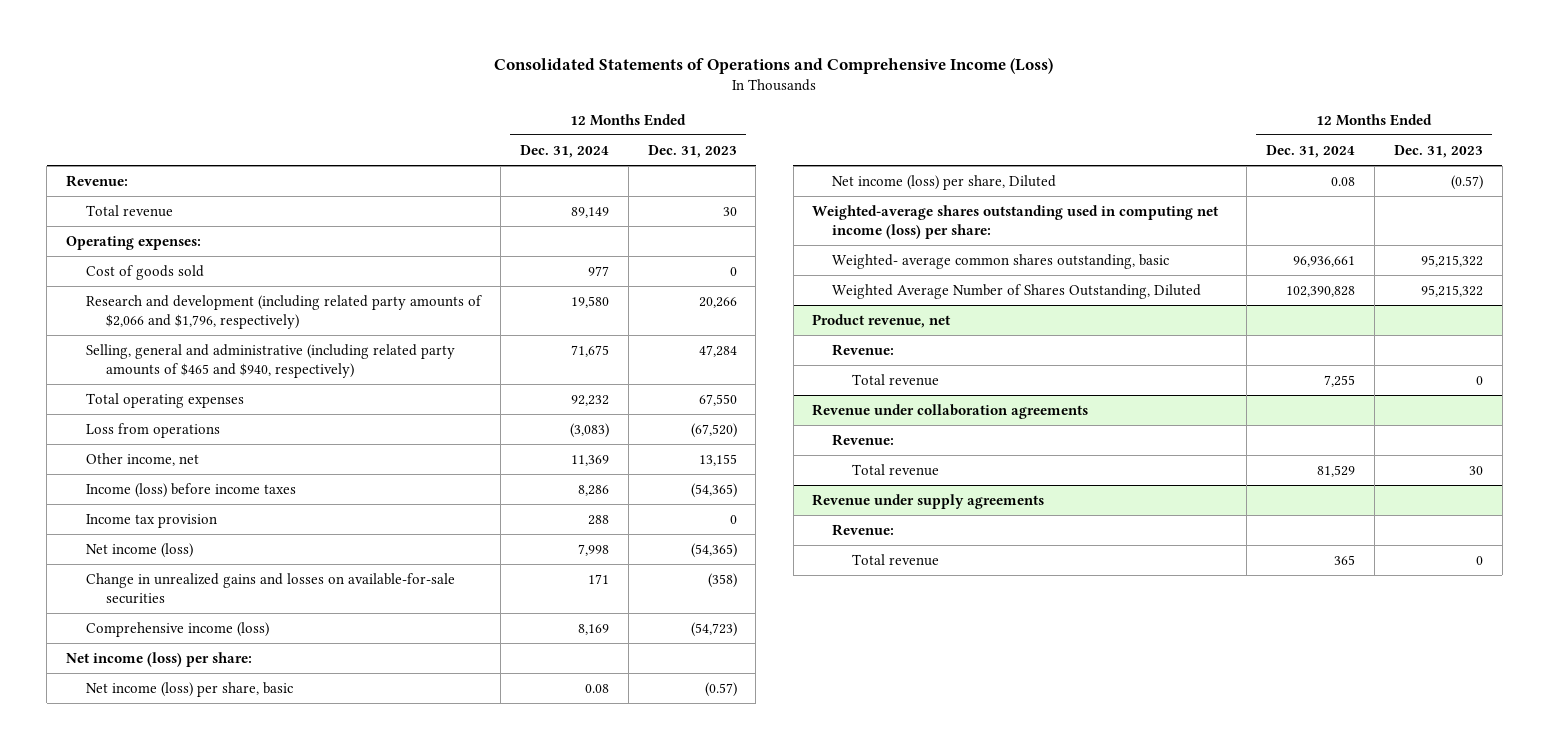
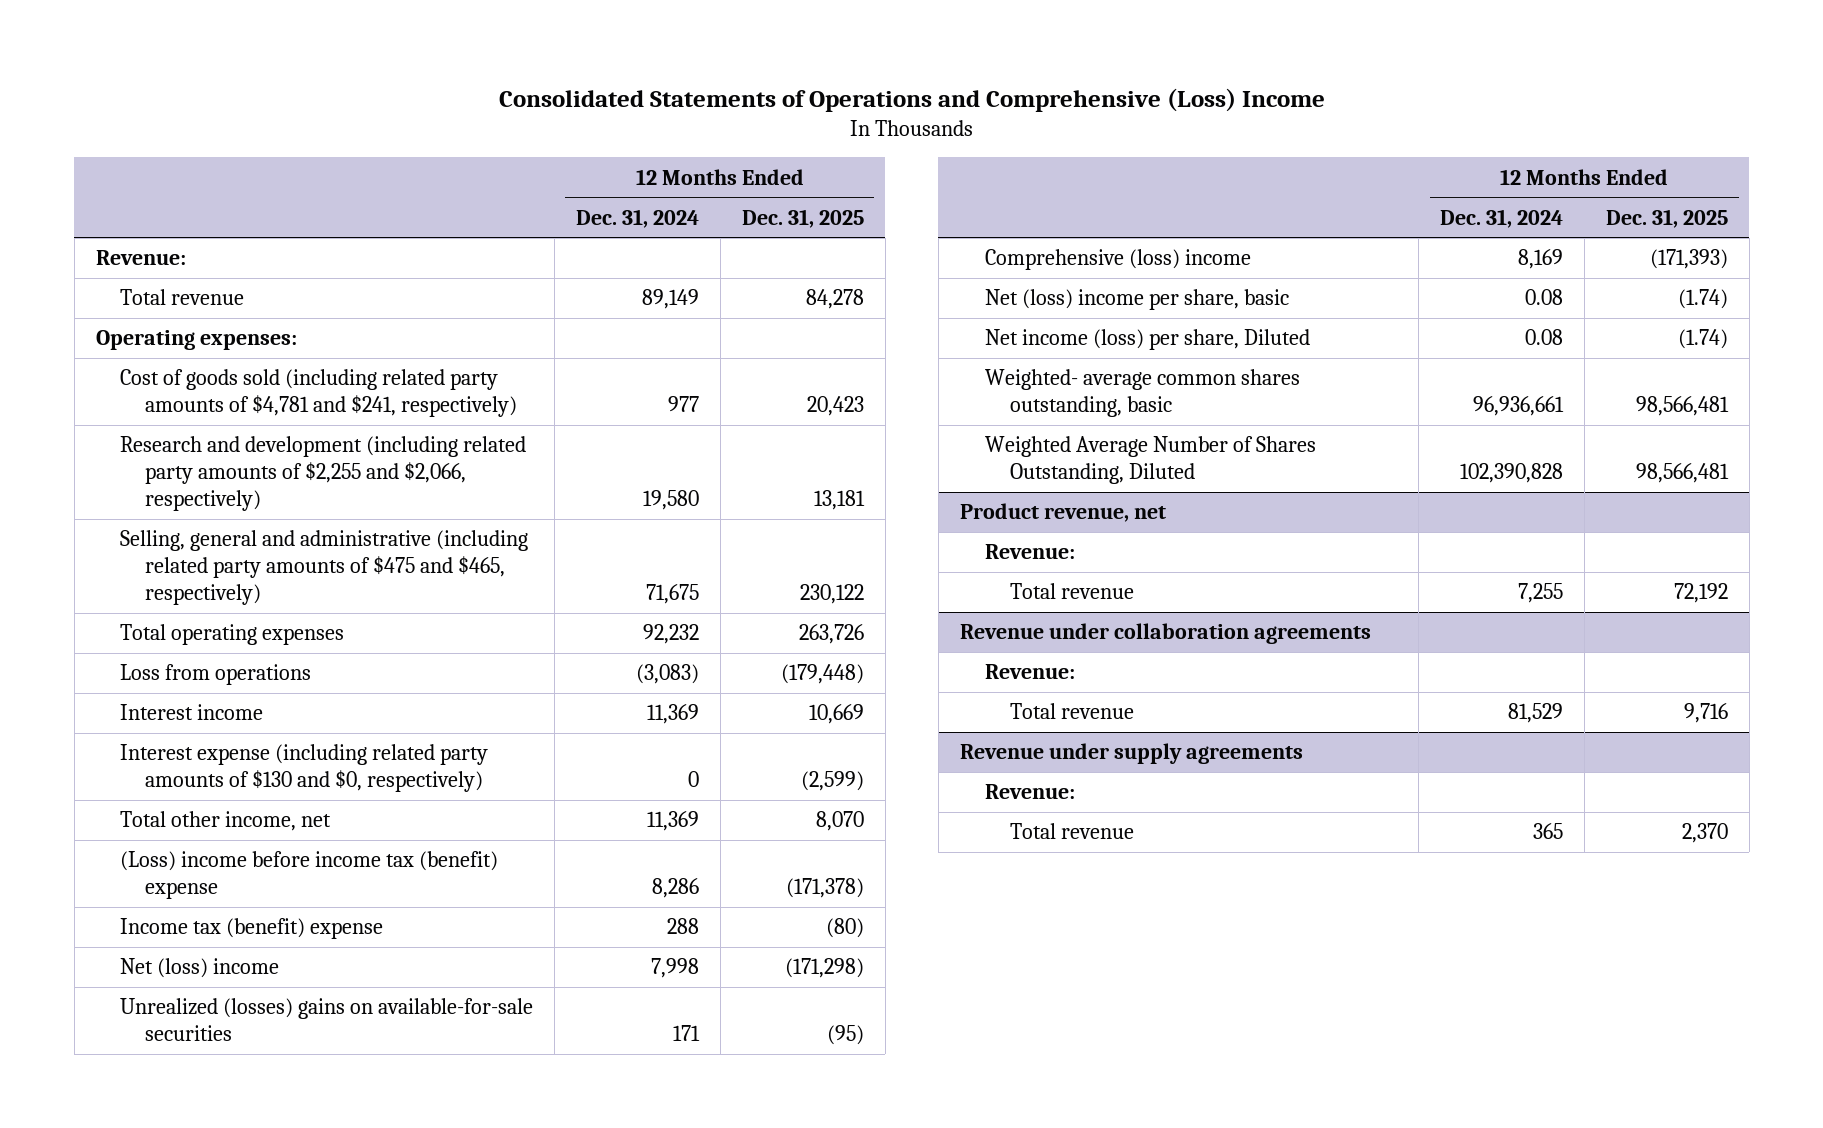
- Consolidated Statements of Operations and Comprehensive Income (Loss)
+ Consolidated Statements of Operations and Comprehensive (Loss) Income
- | 12 Months Ended Dec. 31, 2024 | 12 Months Ended Dec. 31, 2023
+ | 12 Months Ended Dec. 31, 2024 | 12 Months Ended Dec. 31, 2025
- Cost of goods sold | 977 | 0
- Research and development (including related party amounts of $2,066 and $1,796, respectively) | 19,580 | 20,266
- Selling, general and administrative (including related party amounts of $465 and $940, respectively) | 71,675 | 47,284
+ Cost of goods sold (including related party amounts of $4,781 and $241, respectively) | 977 | 20,423
+ Research and development (including related party amounts of $2,255 and $2,066, respectively) | 19,580 | 13,181
+ Selling, general and administrative (including related party amounts of $475 and $465, respectively) | 71,675 | 230,122
- Other income, net | 11,369 | 13,155
- Income (loss) before income taxes | 8,286 | (54,365)
- Income tax provision | 288 | 0
- Net income (loss) | 7,998 | (54,365)
- Change in unrealized gains and losses on available-for-sale securities | 171 | (358)
- Comprehensive income (loss) | 8,169 | (54,723)
- Net income (loss) per share:
- Net income (loss) per share, basic | 0.08 | (0.57)
+ Interest income | 11,369 | 10,669
+ Interest expense (including related party amounts of $130 and $0, respectively) | 0 | (2,599)
+ Total other income, net | 11,369 | 8,070
+ (Loss) income before income tax (benefit) expense | 8,286 | (171,378)
+ Income tax (benefit) expense | 288 | (80)
+ Net (loss) income | 7,998 | (171,298)
+ Unrealized (losses) gains on available-for-sale securities | 171 | (95)
+ Comprehensive (loss) income | 8,169 | (171,393)
+ Net (loss) income per share, basic | 0.08 | (1.74)
- Weighted-average shares outstanding used in computing net income (loss) per share:

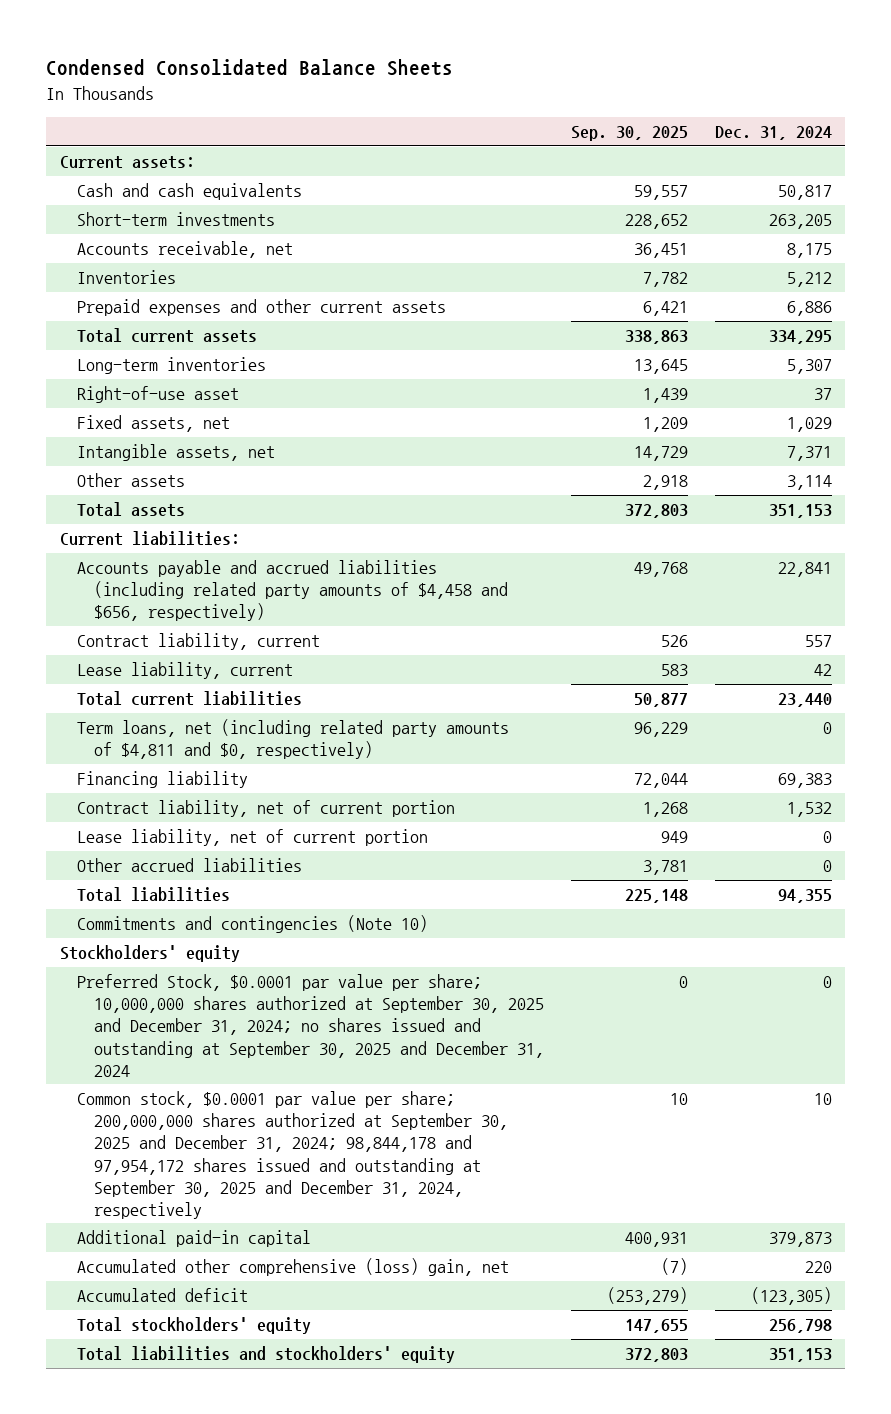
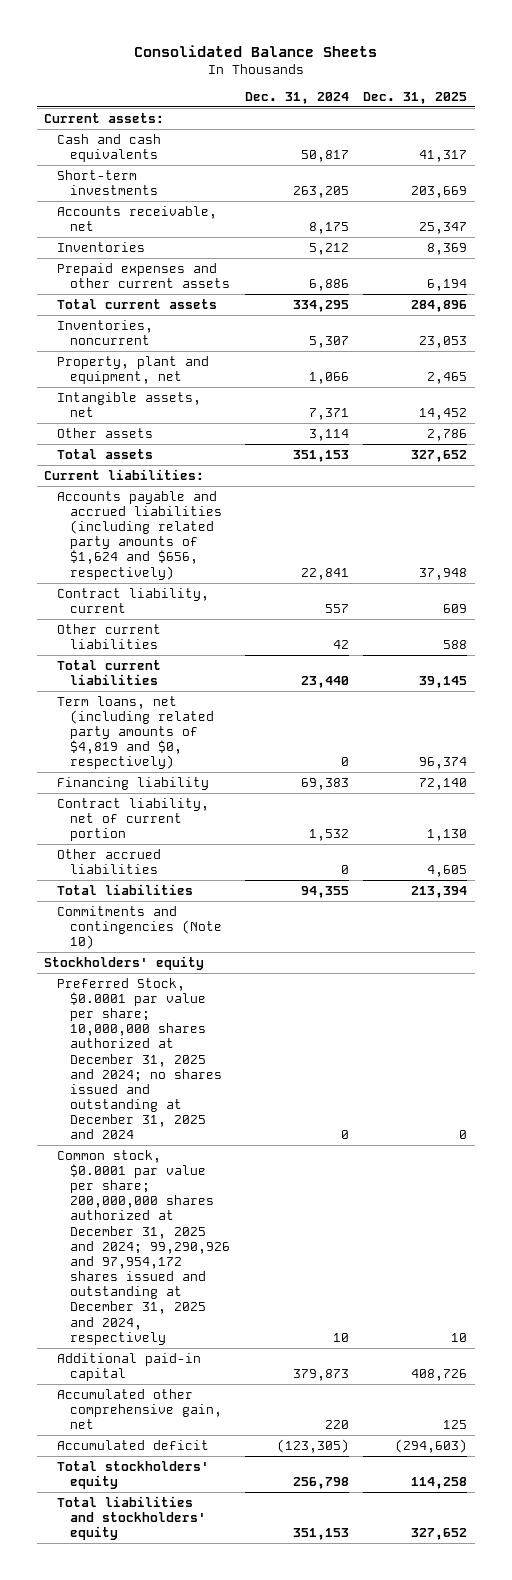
- Condensed Consolidated Balance Sheets
+ Consolidated Balance Sheets
- | Sep. 30, 2025 | Dec. 31, 2024
+ | Dec. 31, 2024 | Dec. 31, 2025
- Long-term inventories | 13,645 | 5,307
- Right-of-use asset | 1,439 | 37
- Fixed assets, net | 1,209 | 1,029
+ Inventories, noncurrent | 5,307 | 23,053
+ Property, plant and equipment, net | 1,066 | 2,465
- Accounts payable and accrued liabilities (including related party amounts of $4,458 and $656, respectively) | 49,768 | 22,841
+ Accounts payable and accrued liabilities (including related party amounts of $1,624 and $656, respectively) | 22,841 | 37,948
- Lease liability, current | 583 | 42
+ Other current liabilities | 42 | 588
- Term loans, net (including related party amounts of $4,811 and $0, respectively) | 96,229 | 0
+ Term loans, net (including related party amounts of $4,819 and $0, respectively) | 0 | 96,374
- Lease liability, net of current portion | 949 | 0
- Preferred Stock, $0.0001 par value per share; 10,000,000 shares authorized at September 30, 2025 and December 31, 2024; no shares issued and outstanding at September 30, 2025 and December 31, 2024 | 0 | 0
- Common stock, $0.0001 par value per share; 200,000,000 shares authorized at September 30, 2025 and December 31, 2024; 98,844,178 and 97,954,172 shares issued and outstanding at September 30, 2025 and December 31, 2024, respectively | 10 | 10
+ Preferred Stock, $0.0001 par value per share; 10,000,000 shares authorized at December 31, 2025 and 2024; no shares issued and outstanding at December 31, 2025 and 2024 | 0 | 0
+ Common stock, $0.0001 par value per share; 200,000,000 shares authorized at December 31, 2025 and 2024; 99,290,926 and 97,954,172 shares issued and outstanding at December 31, 2025 and 2024, respectively | 10 | 10
- Accumulated other comprehensive (loss) gain, net | (7) | 220
+ Accumulated other comprehensive gain, net | 220 | 125

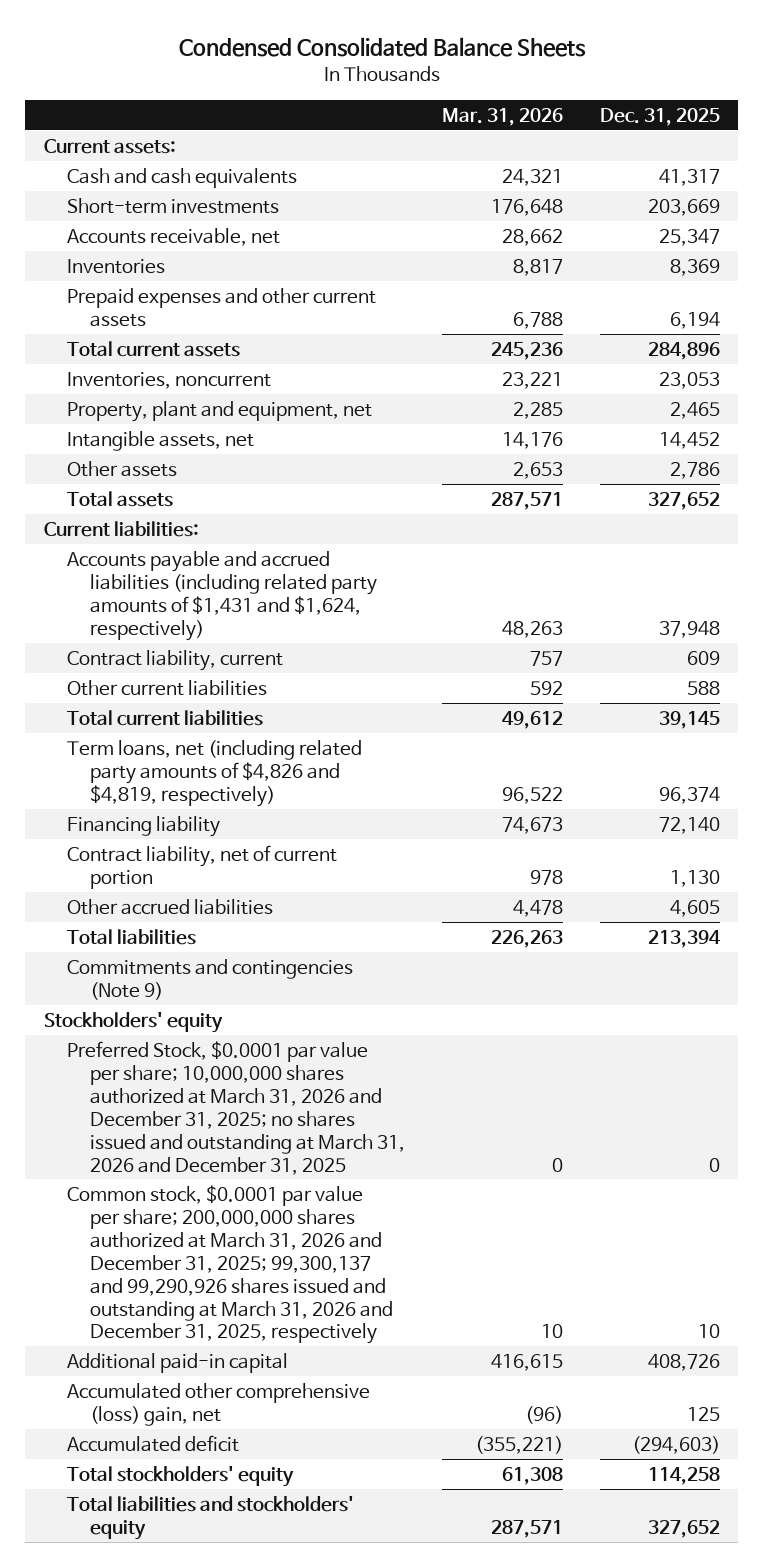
- Consolidated Balance Sheets
+ Condensed Consolidated Balance Sheets
- | Dec. 31, 2024 | Dec. 31, 2025
+ | Mar. 31, 2026 | Dec. 31, 2025
- Accounts payable and accrued liabilities (including related party amounts of $1,624 and $656, respectively) | 22,841 | 37,948
+ Accounts payable and accrued liabilities (including related party amounts of $1,431 and $1,624, respectively) | 48,263 | 37,948
- Term loans, net (including related party amounts of $4,819 and $0, respectively) | 0 | 96,374
+ Term loans, net (including related party amounts of $4,826 and $4,819, respectively) | 96,522 | 96,374
- Commitments and contingencies (Note 10)
+ Commitments and contingencies (Note 9)
- Preferred Stock, $0.0001 par value per share; 10,000,000 shares authorized at December 31, 2025 and 2024; no shares issued and outstanding at December 31, 2025 and 2024 | 0 | 0
- Common stock, $0.0001 par value per share; 200,000,000 shares authorized at December 31, 2025 and 2024; 99,290,926 and 97,954,172 shares issued and outstanding at December 31, 2025 and 2024, respectively | 10 | 10
+ Preferred Stock, $0.0001 par value per share; 10,000,000 shares authorized at March 31, 2026 and December 31, 2025; no shares issued and outstanding at March 31, 2026 and December 31, 2025 | 0 | 0
+ Common stock, $0.0001 par value per share; 200,000,000 shares authorized at March 31, 2026 and December 31, 2025; 99,300,137 and 99,290,926 shares issued and outstanding at March 31, 2026 and December 31, 2025, respectively | 10 | 10
- Accumulated other comprehensive gain, net | 220 | 125
+ Accumulated other comprehensive (loss) gain, net | (96) | 125

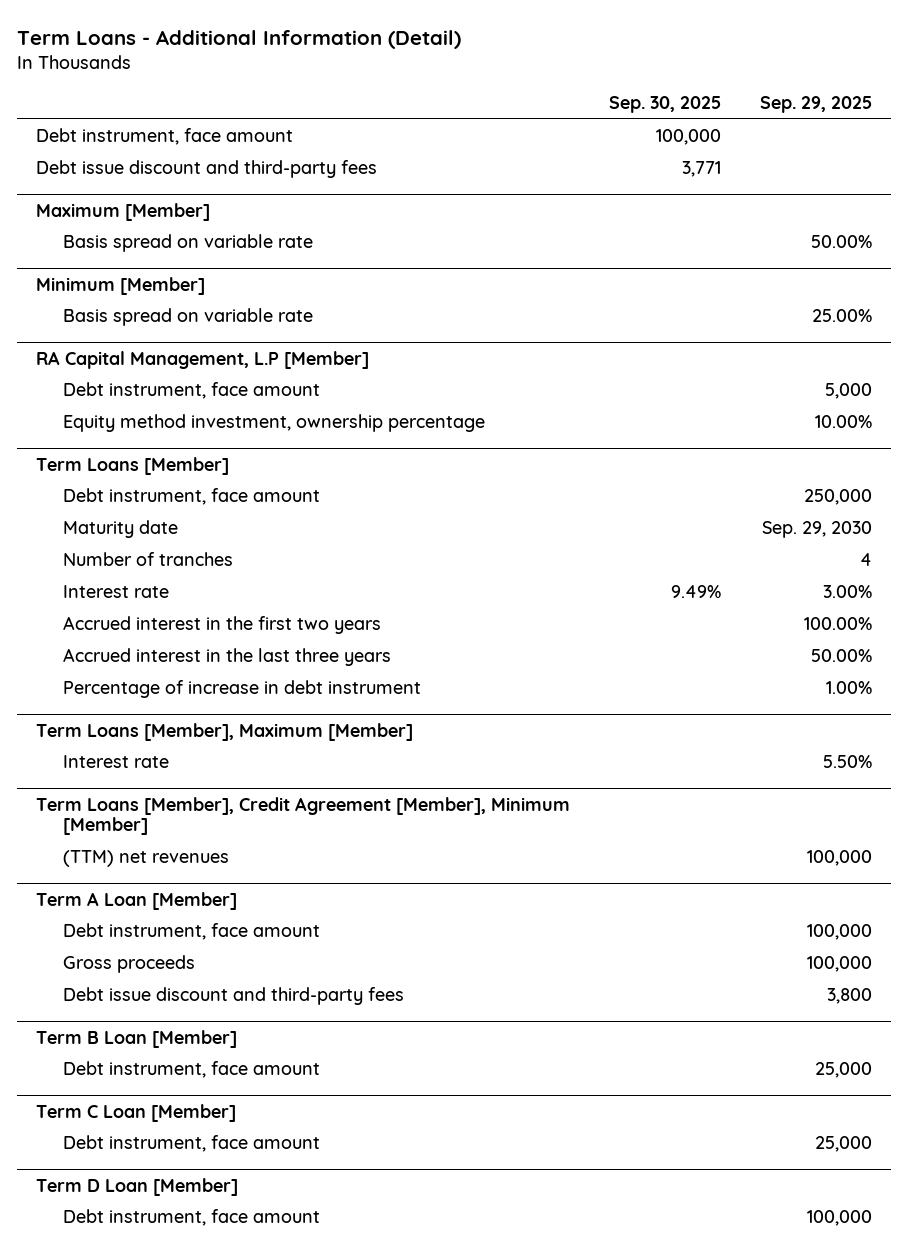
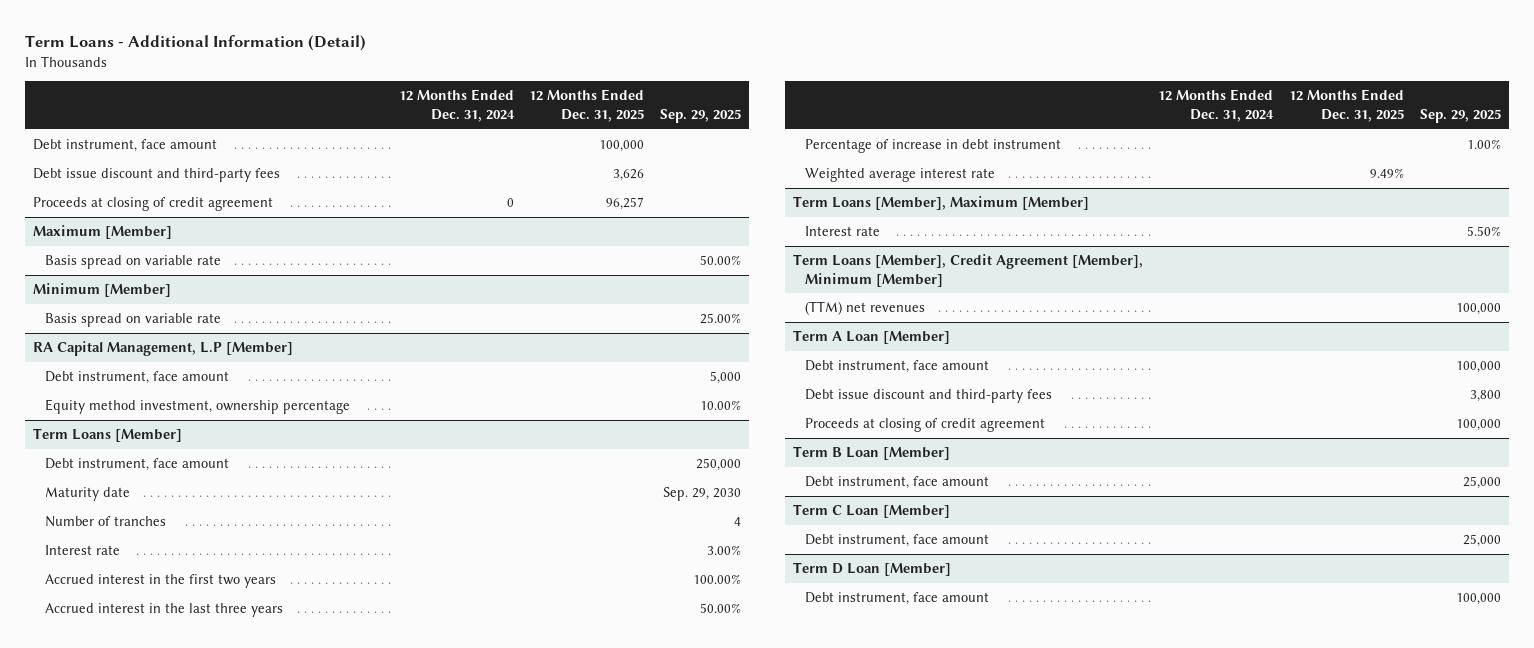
- | Sep. 30, 2025 | Sep. 29, 2025
+ | 12 Months Ended Dec. 31, 2024 | 12 Months Ended Dec. 31, 2025 | Sep. 29, 2025
+ Proceeds at closing of credit agreement | 0 | 96,257 |
@ Term Loans [Member]
+ Weighted average interest rate | | 9.49% |
@ Term A Loan [Member]
- Gross proceeds | | 100,000
+ Proceeds at closing of credit agreement | | | 100,000

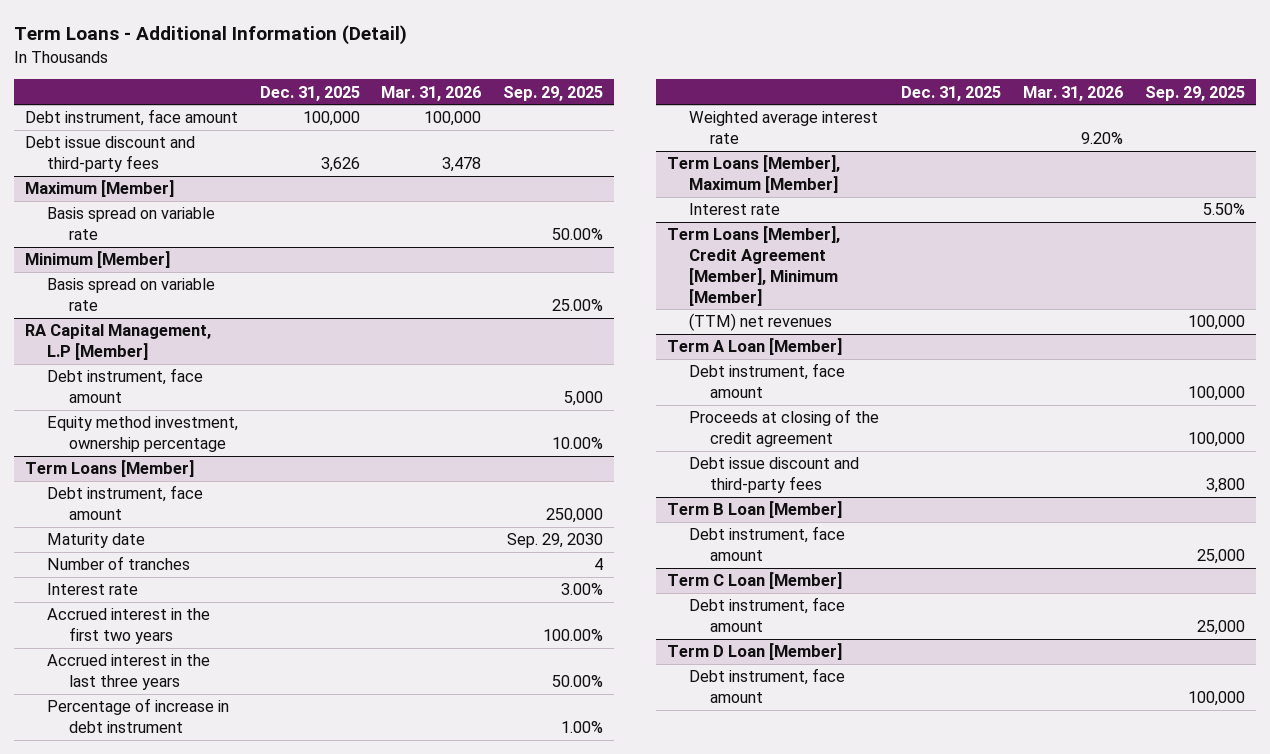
- | 12 Months Ended Dec. 31, 2024 | 12 Months Ended Dec. 31, 2025 | Sep. 29, 2025
+ | Dec. 31, 2025 | Mar. 31, 2026 | Sep. 29, 2025
- Proceeds at closing of credit agreement | 0 | 96,257 |
@ Term A Loan [Member]
+ Proceeds at closing of the credit agreement | | | 100,000
- Proceeds at closing of credit agreement | | | 100,000

